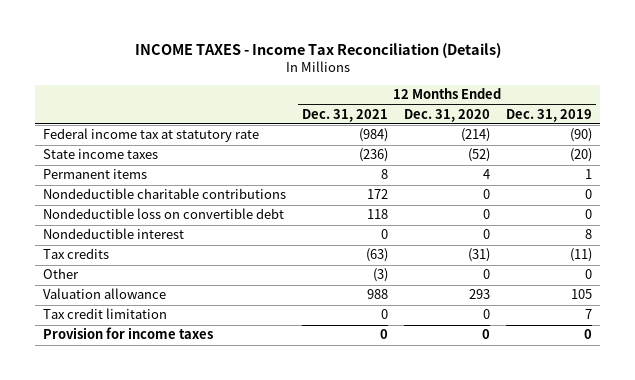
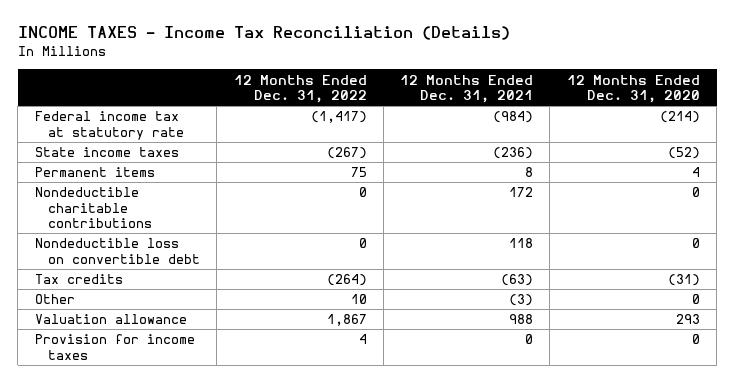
- | 12 Months Ended Dec. 31, 2021 | 12 Months Ended Dec. 31, 2020 | 12 Months Ended Dec. 31, 2019
+ | 12 Months Ended Dec. 31, 2022 | 12 Months Ended Dec. 31, 2021 | 12 Months Ended Dec. 31, 2020
- Nondeductible interest | 0 | 0 | 8
- Tax credit limitation | 0 | 0 | 7

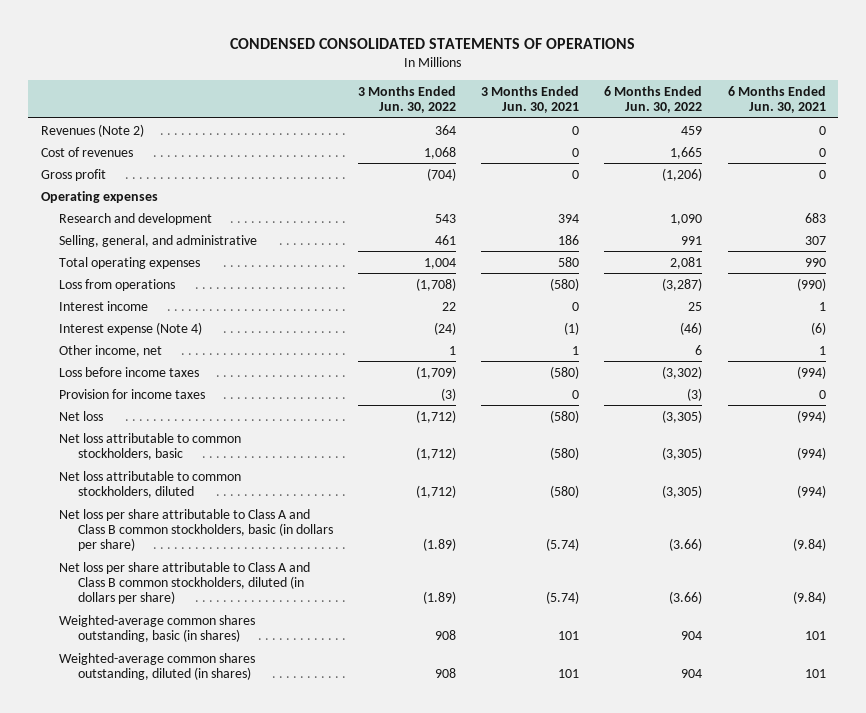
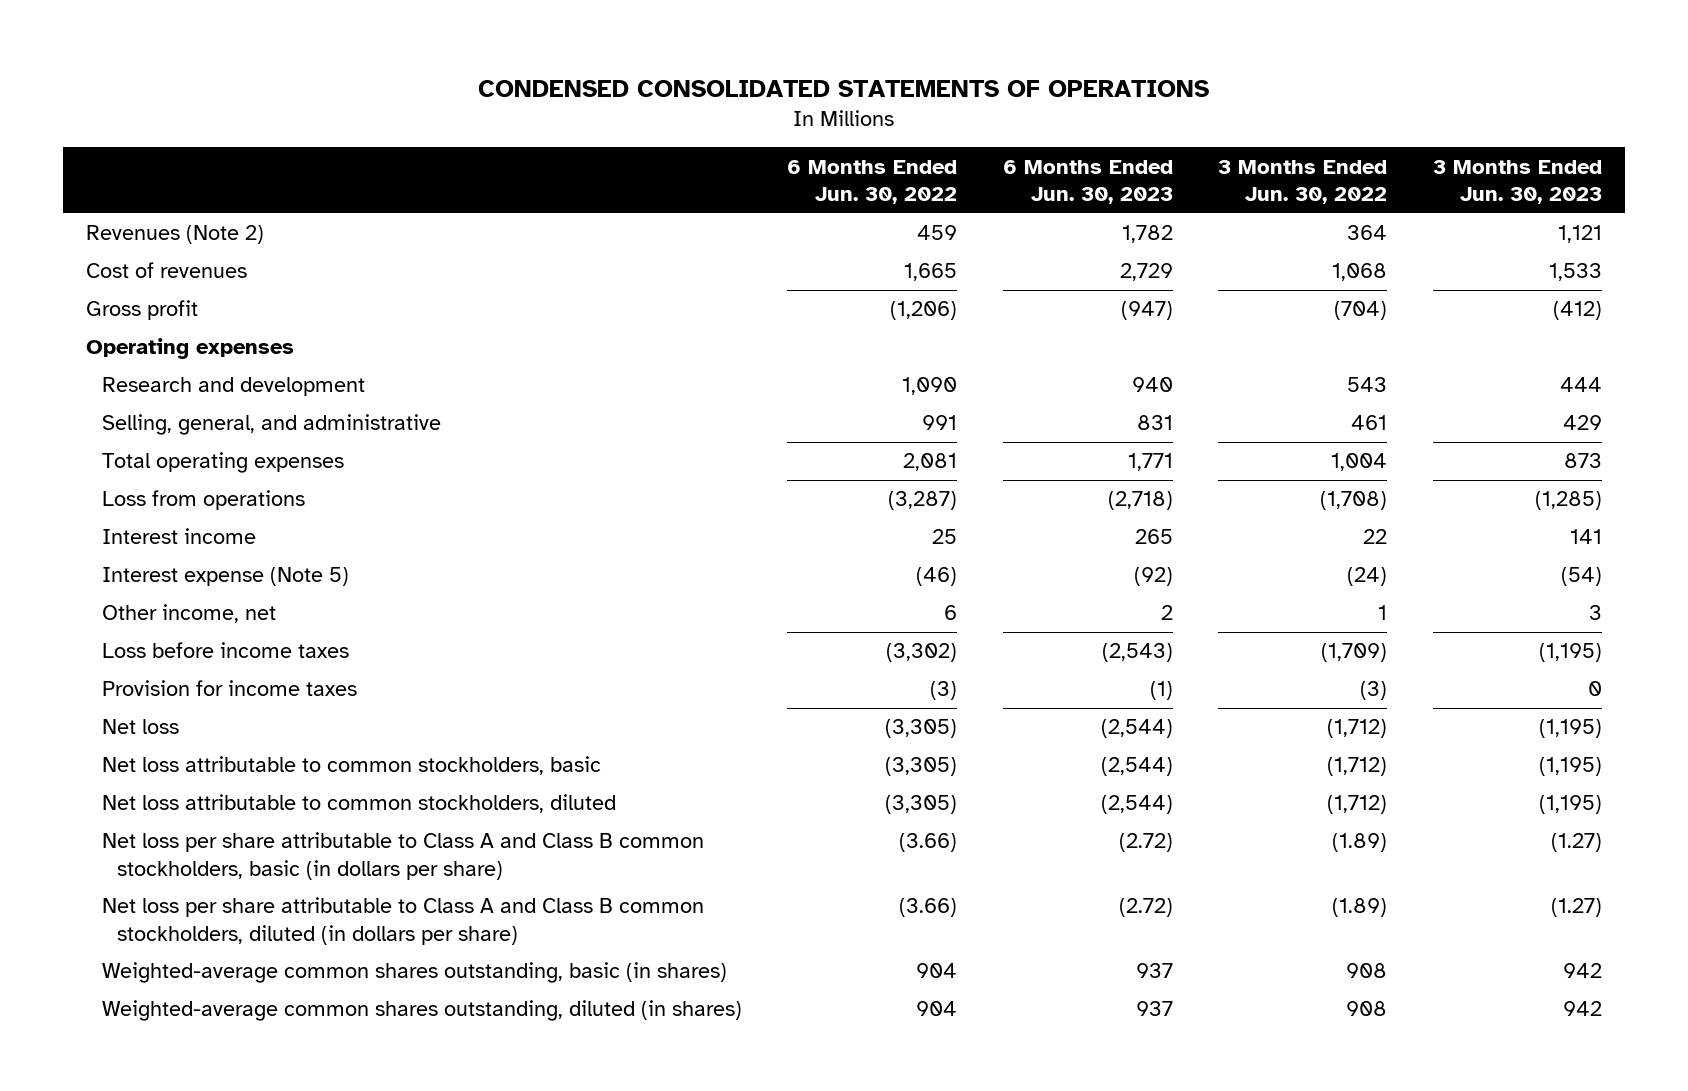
- | 3 Months Ended Jun. 30, 2022 | 3 Months Ended Jun. 30, 2021 | 6 Months Ended Jun. 30, 2022 | 6 Months Ended Jun. 30, 2021
+ | 6 Months Ended Jun. 30, 2022 | 6 Months Ended Jun. 30, 2023 | 3 Months Ended Jun. 30, 2022 | 3 Months Ended Jun. 30, 2023
- Interest expense (Note 4) | (24) | (1) | (46) | (6)
+ Interest expense (Note 5) | (46) | (92) | (24) | (54)

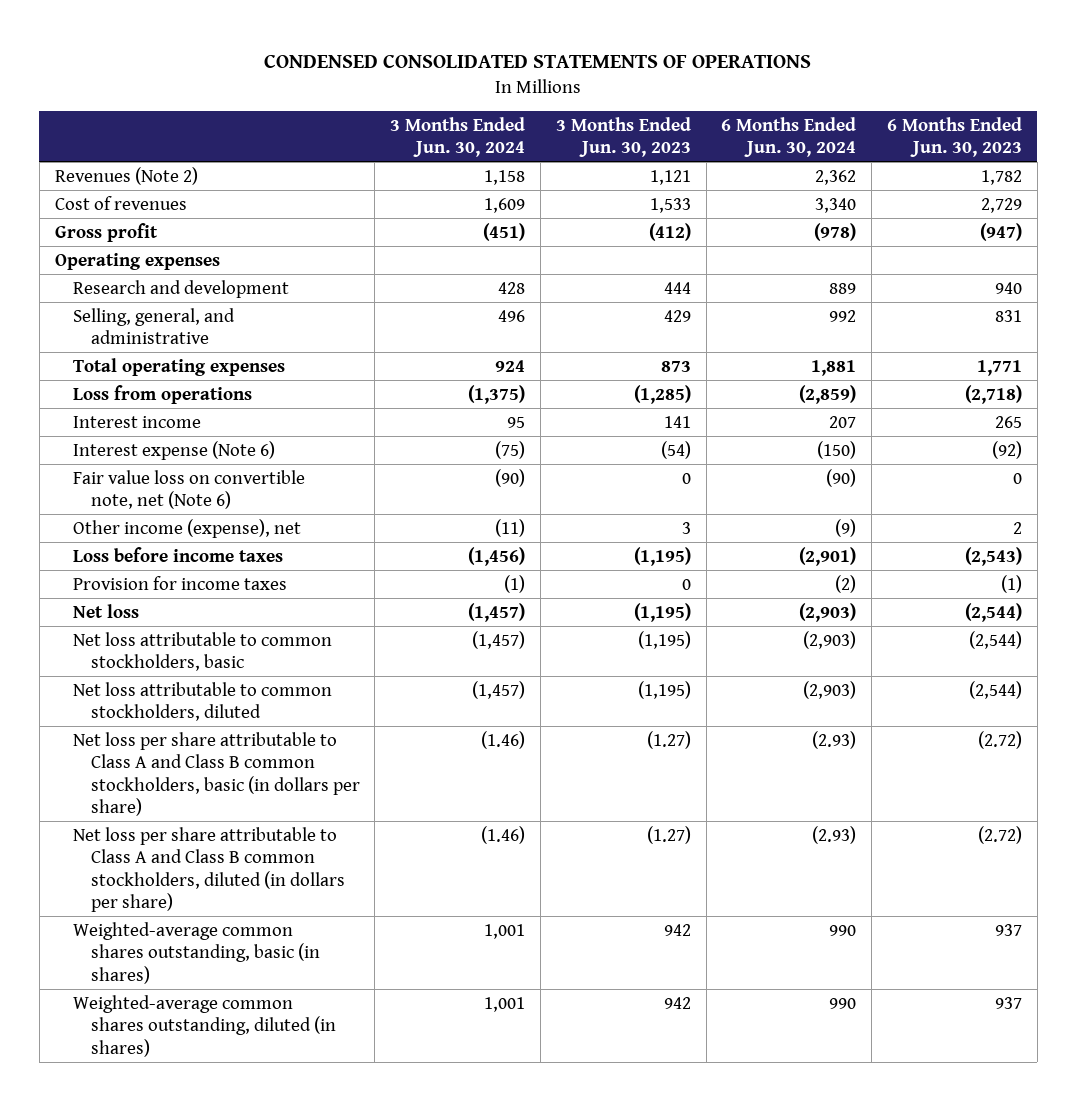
- | 6 Months Ended Jun. 30, 2022 | 6 Months Ended Jun. 30, 2023 | 3 Months Ended Jun. 30, 2022 | 3 Months Ended Jun. 30, 2023
+ | 3 Months Ended Jun. 30, 2024 | 3 Months Ended Jun. 30, 2023 | 6 Months Ended Jun. 30, 2024 | 6 Months Ended Jun. 30, 2023
- Interest expense (Note 5) | (46) | (92) | (24) | (54)
- Other income, net | 6 | 2 | 1 | 3
+ Interest expense (Note 6) | (75) | (54) | (150) | (92)
+ Fair value loss on convertible note, net (Note 6) | (90) | 0 | (90) | 0
+ Other income (expense), net | (11) | 3 | (9) | 2

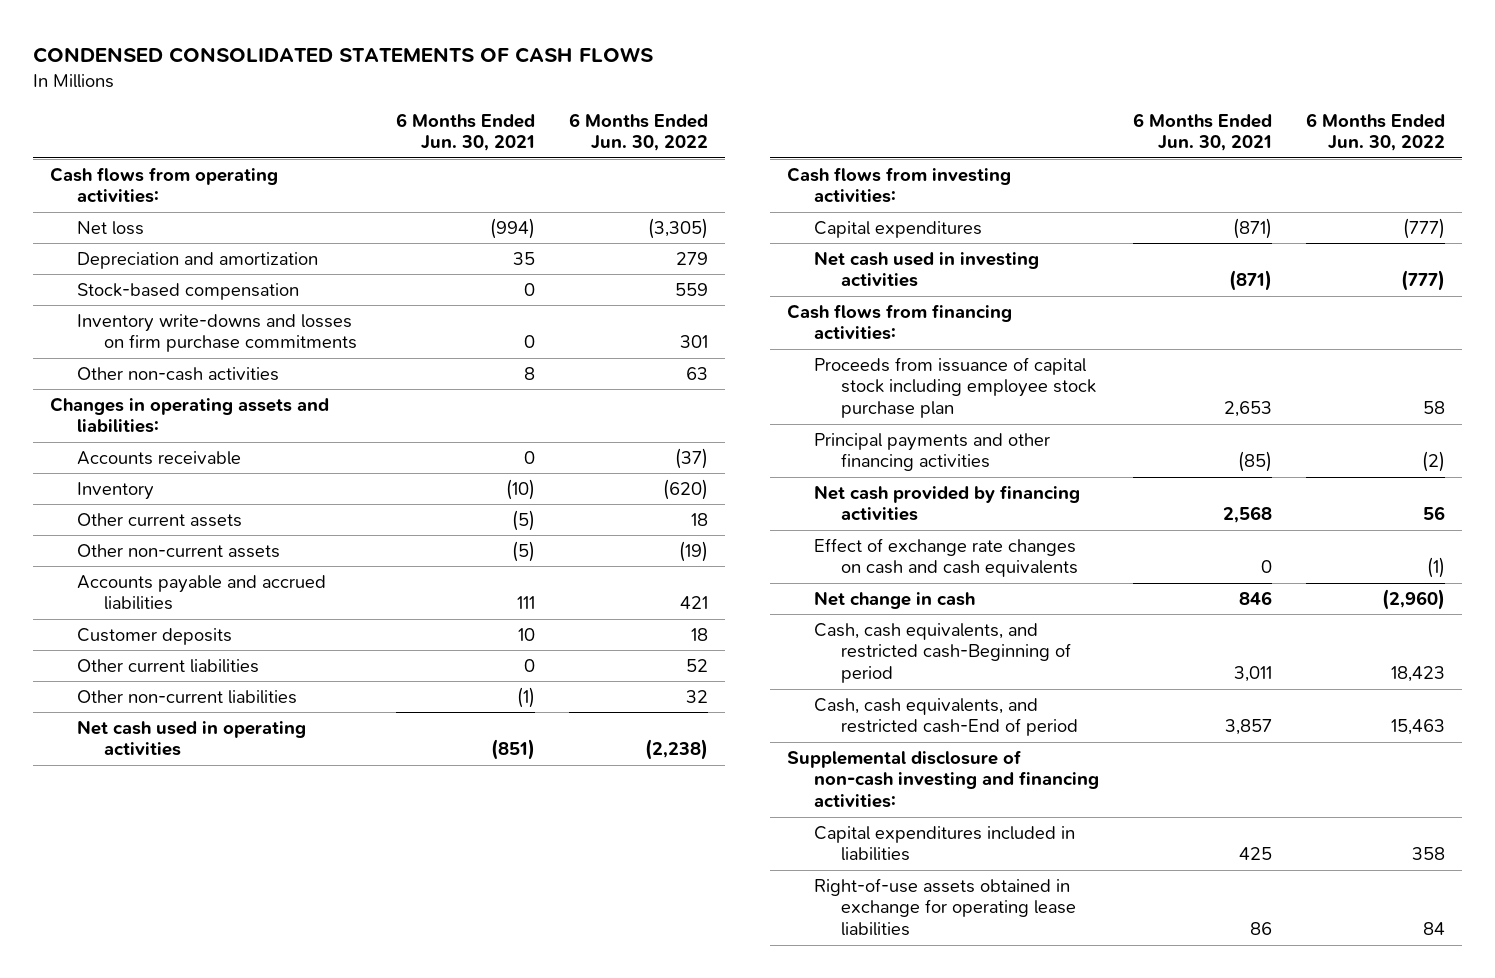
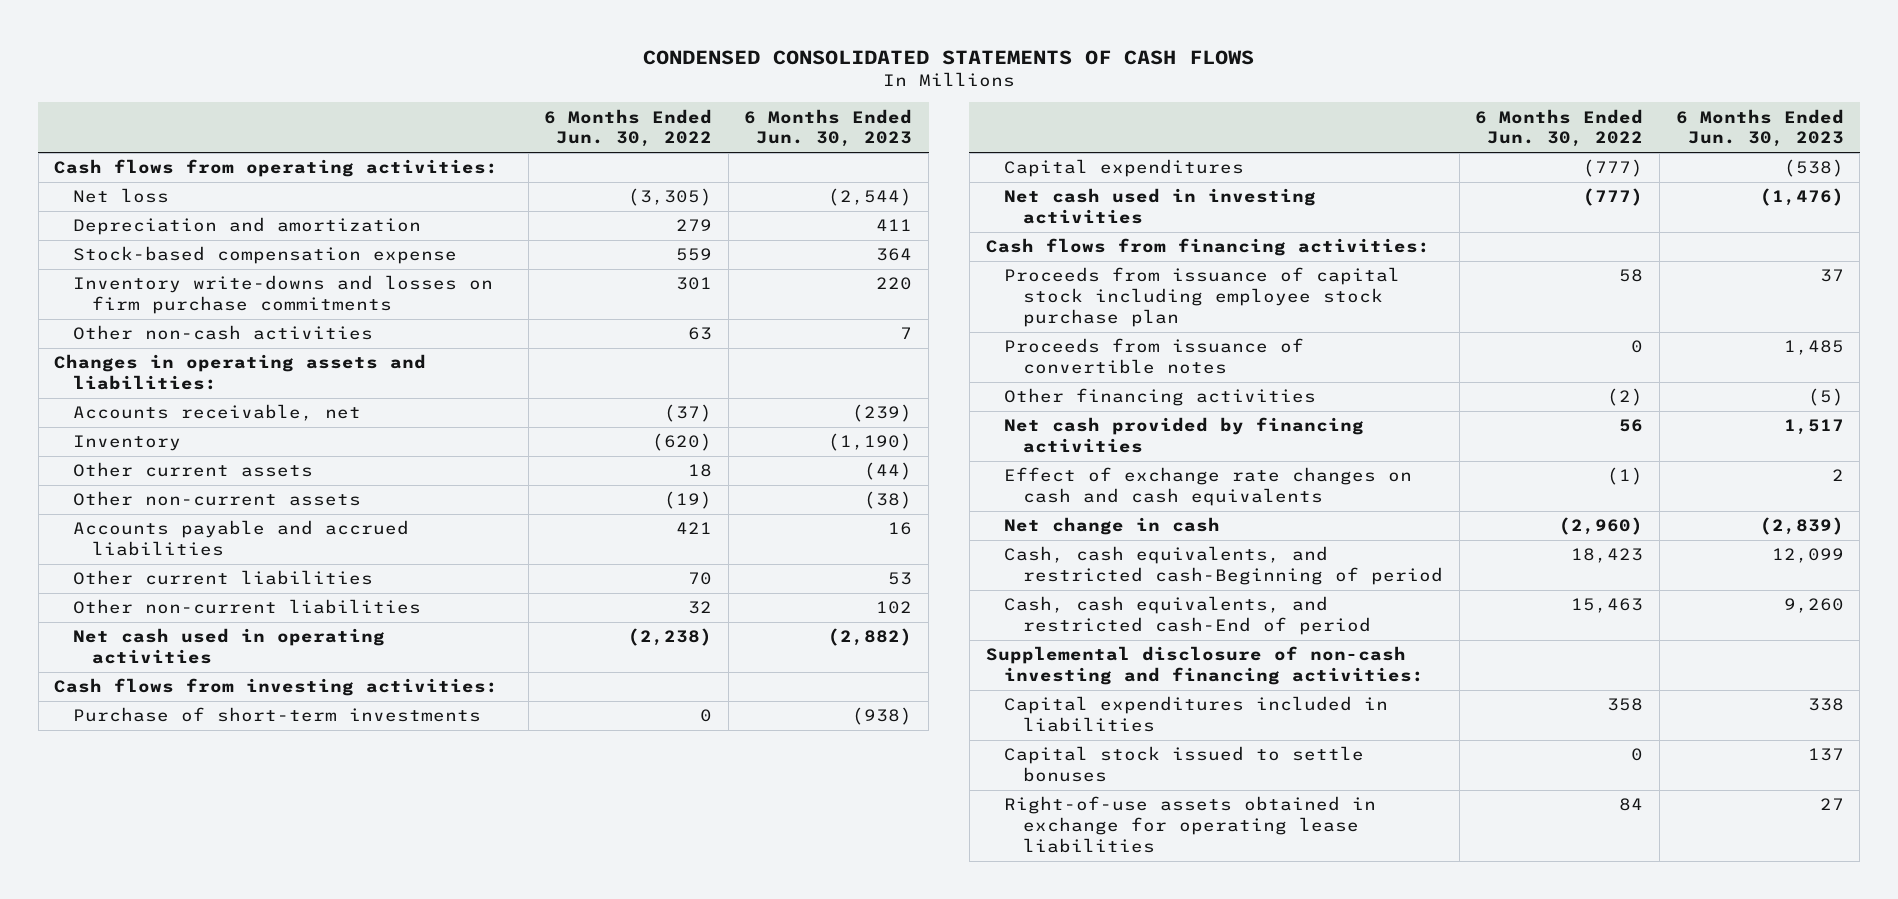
- | 6 Months Ended Jun. 30, 2021 | 6 Months Ended Jun. 30, 2022
+ | 6 Months Ended Jun. 30, 2022 | 6 Months Ended Jun. 30, 2023
- Stock-based compensation | 0 | 559
+ Stock-based compensation expense | 559 | 364
- Accounts receivable | 0 | (37)
+ Accounts receivable, net | (37) | (239)
- Customer deposits | 10 | 18
- Other current liabilities | 0 | 52
+ Other current liabilities | 70 | 53
+ Purchase of short-term investments | 0 | (938)
- Principal payments and other financing activities | (85) | (2)
+ Proceeds from issuance of convertible notes | 0 | 1,485
+ Other financing activities | (2) | (5)
+ Capital stock issued to settle bonuses | 0 | 137

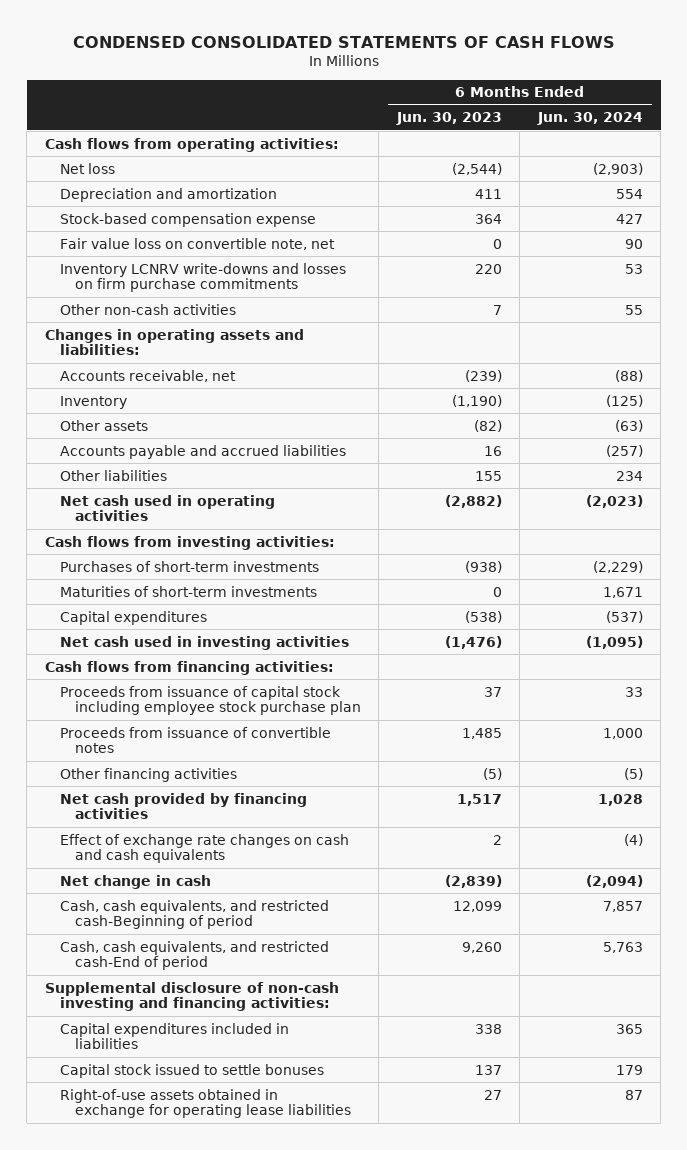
- | 6 Months Ended Jun. 30, 2022 | 6 Months Ended Jun. 30, 2023
+ | 6 Months Ended Jun. 30, 2023 | 6 Months Ended Jun. 30, 2024
- Inventory write-downs and losses on firm purchase commitments | 301 | 220
+ Fair value loss on convertible note, net | 0 | 90
+ Inventory LCNRV write-downs and losses on firm purchase commitments | 220 | 53
- Other current assets | 18 | (44)
- Other non-current assets | (19) | (38)
+ Other assets | (82) | (63)
- Other current liabilities | 70 | 53
- Other non-current liabilities | 32 | 102
+ Other liabilities | 155 | 234
- Purchase of short-term investments | 0 | (938)
+ Purchases of short-term investments | (938) | (2,229)
+ Maturities of short-term investments | 0 | 1,671

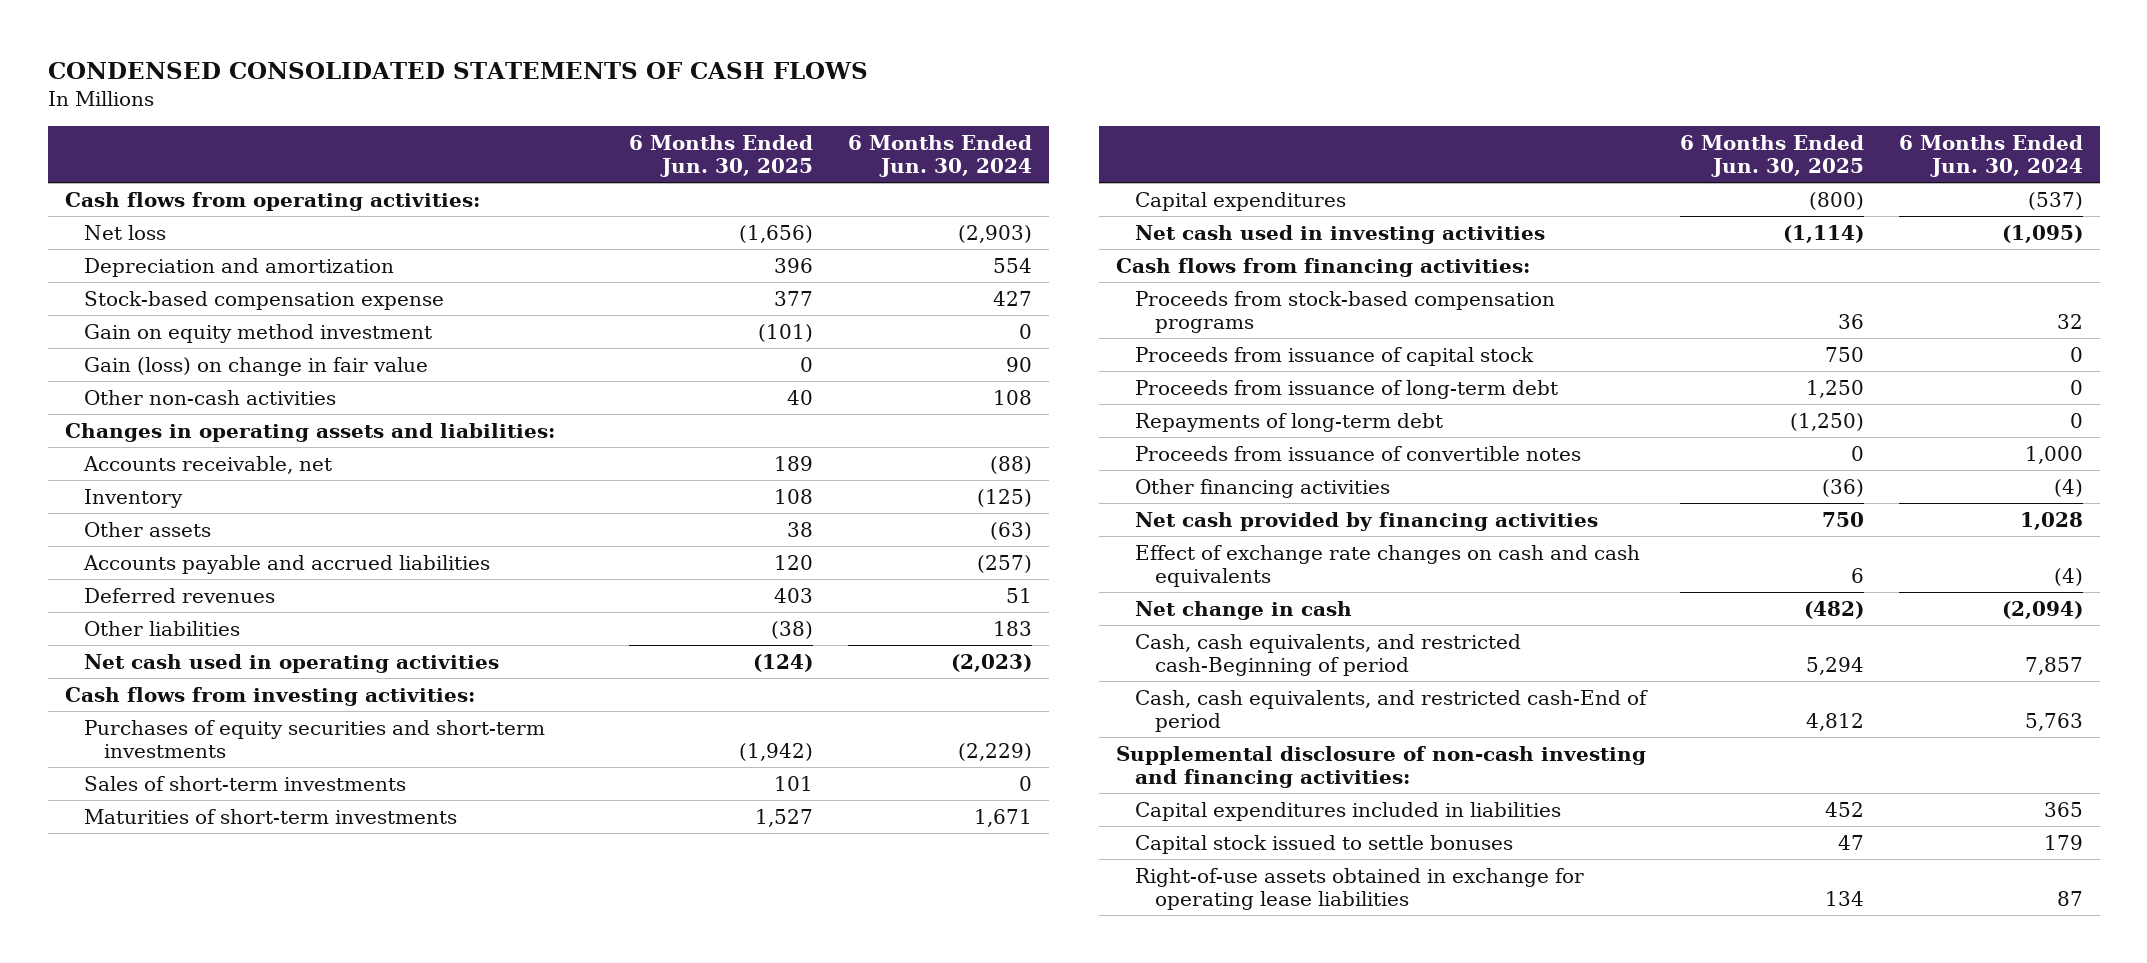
- | 6 Months Ended Jun. 30, 2023 | 6 Months Ended Jun. 30, 2024
+ | 6 Months Ended Jun. 30, 2025 | 6 Months Ended Jun. 30, 2024
- Fair value loss on convertible note, net | 0 | 90
- Inventory LCNRV write-downs and losses on firm purchase commitments | 220 | 53
- Other non-cash activities | 7 | 55
+ Gain on equity method investment | (101) | 0
+ Gain (loss) on change in fair value | 0 | 90
+ Other non-cash activities | 40 | 108
- Other liabilities | 155 | 234
+ Deferred revenues | 403 | 51
+ Other liabilities | (38) | 183
- Purchases of short-term investments | (938) | (2,229)
+ Purchases of equity securities and short-term investments | (1,942) | (2,229)
+ Sales of short-term investments | 101 | 0
- Proceeds from issuance of capital stock including employee stock purchase plan | 37 | 33
+ Proceeds from stock-based compensation programs | 36 | 32
+ Proceeds from issuance of capital stock | 750 | 0
+ Proceeds from issuance of long-term debt | 1,250 | 0
+ Repayments of long-term debt | (1,250) | 0
- Other financing activities | (5) | (5)
+ Other financing activities | (36) | (4)

